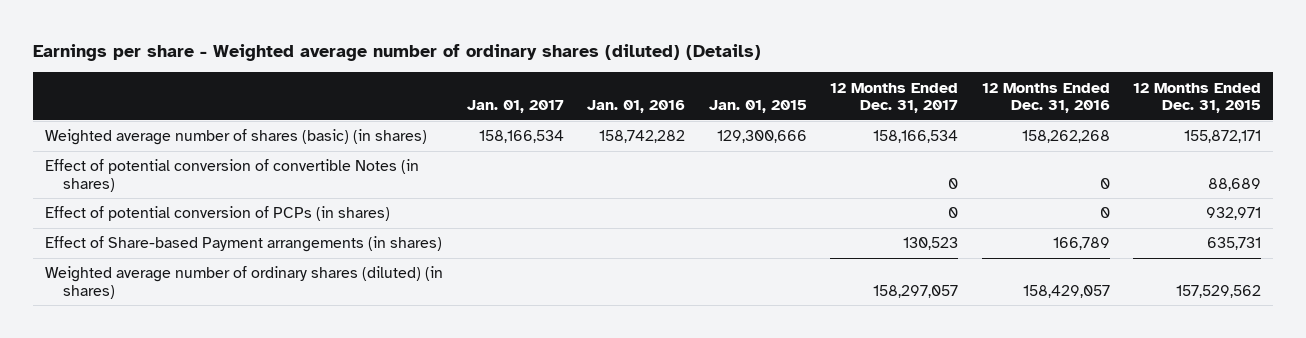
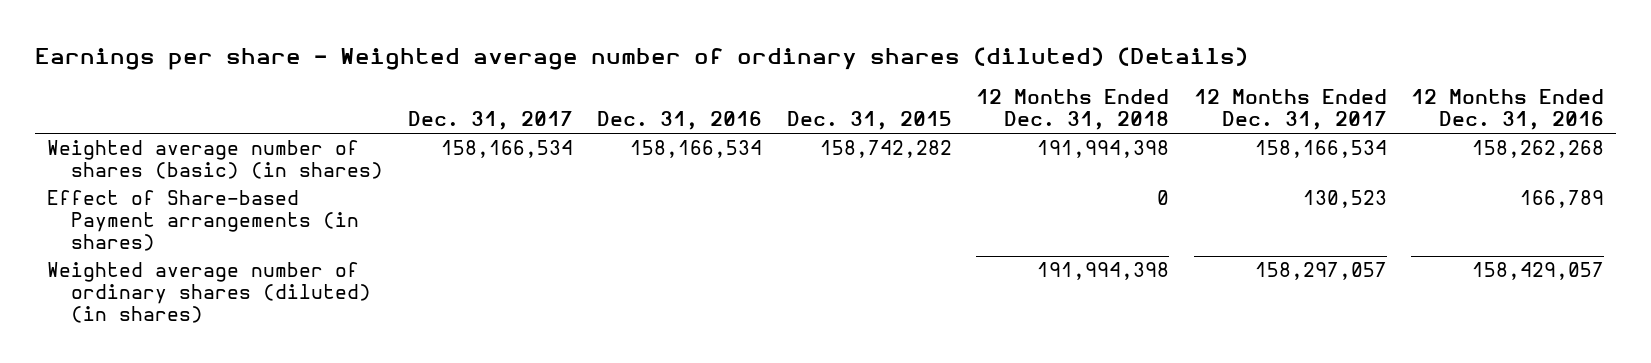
- | Jan. 01, 2017 | Jan. 01, 2016 | Jan. 01, 2015 | 12 Months Ended Dec. 31, 2017 | 12 Months Ended Dec. 31, 2016 | 12 Months Ended Dec. 31, 2015
+ | Dec. 31, 2017 | Dec. 31, 2016 | Dec. 31, 2015 | 12 Months Ended Dec. 31, 2018 | 12 Months Ended Dec. 31, 2017 | 12 Months Ended Dec. 31, 2016
- Effect of potential conversion of convertible Notes (in shares) | | | | 0 | 0 | 88,689
- Effect of potential conversion of PCPs (in shares) | | | | 0 | 0 | 932,971

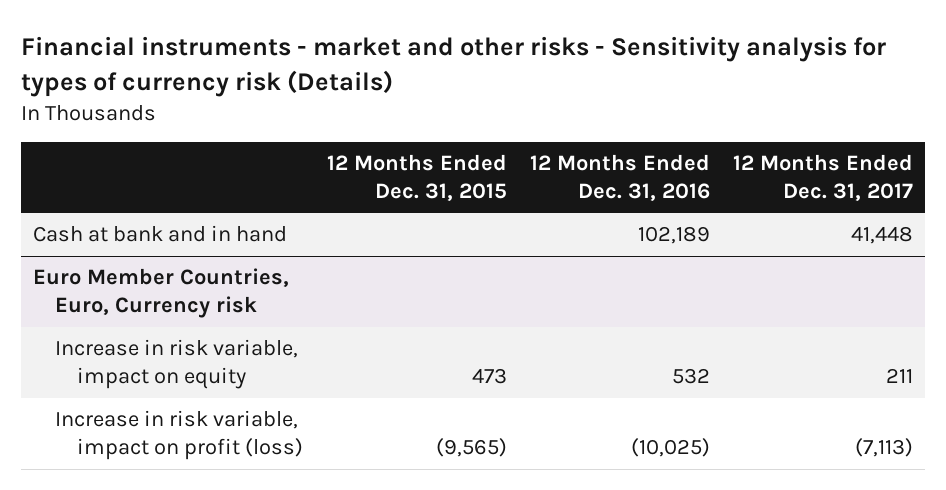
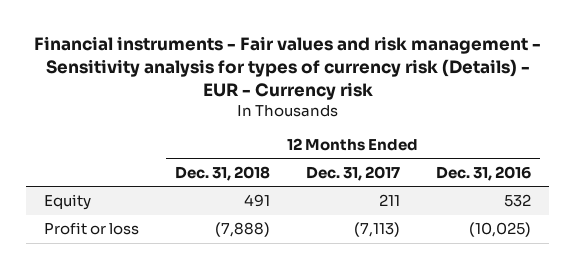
- Financial instruments - market and other risks - Sensitivity analysis for types of currency risk (Details)
+ Financial instruments - Fair values and risk management - Sensitivity analysis for types of currency risk (Details) - EUR - Currency risk
- | 12 Months Ended Dec. 31, 2015 | 12 Months Ended Dec. 31, 2016 | 12 Months Ended Dec. 31, 2017
+ | 12 Months Ended Dec. 31, 2018 | 12 Months Ended Dec. 31, 2017 | 12 Months Ended Dec. 31, 2016
- Cash at bank and in hand | | 102,189 | 41,448
- Euro Member Countries, Euro, Currency risk
- Increase in risk variable, impact on equity | 473 | 532 | 211
- Increase in risk variable, impact on profit (loss) | (9,565) | (10,025) | (7,113)
+ Equity | 491 | 211 | 532
+ Profit or loss | (7,888) | (7,113) | (10,025)

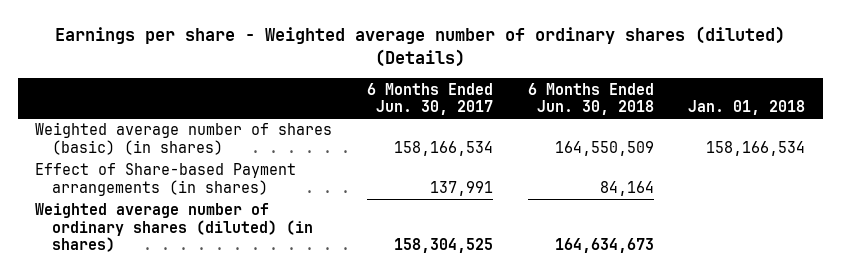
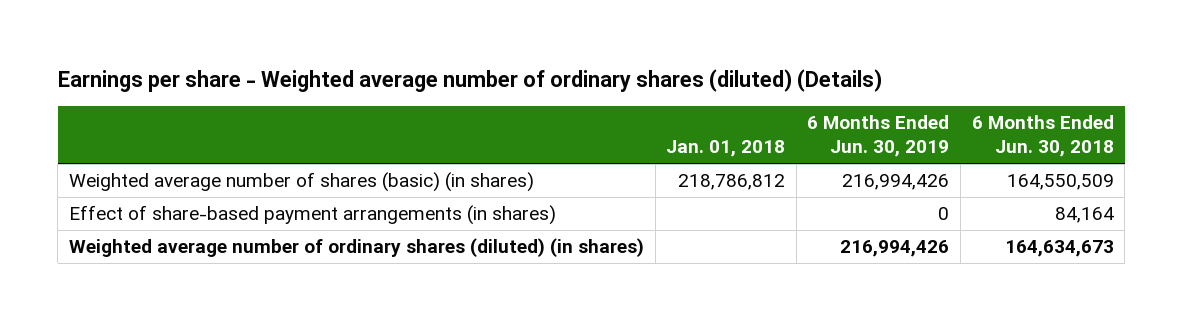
- | 6 Months Ended Jun. 30, 2017 | 6 Months Ended Jun. 30, 2018 | Jan. 01, 2018
+ | Jan. 01, 2018 | 6 Months Ended Jun. 30, 2019 | 6 Months Ended Jun. 30, 2018
- Weighted average number of shares (basic) (in shares) | 158,166,534 | 164,550,509 | 158,166,534
- Effect of Share-based Payment arrangements (in shares) | 137,991 | 84,164 |
+ Weighted average number of shares (basic) (in shares) | 218,786,812 | 216,994,426 | 164,550,509
+ Effect of share-based payment arrangements (in shares) | | 0 | 84,164

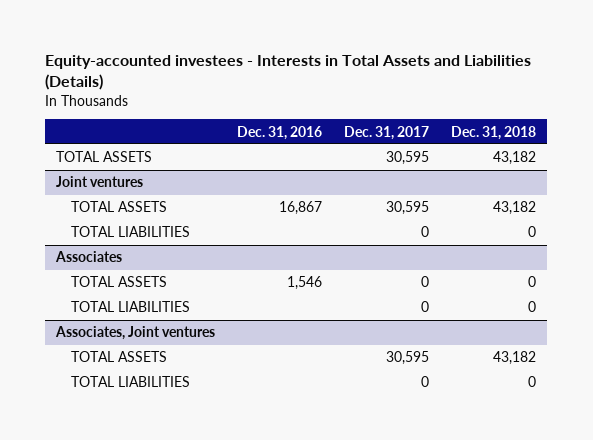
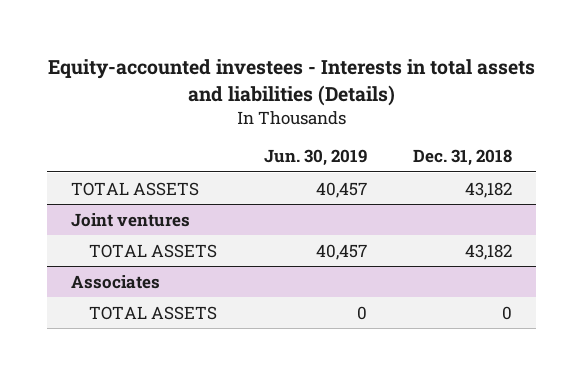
- Equity-accounted investees - Interests in Total Assets and Liabilities (Details)
+ Equity-accounted investees - Interests in total assets and liabilities (Details)
- | Dec. 31, 2016 | Dec. 31, 2017 | Dec. 31, 2018
+ | Jun. 30, 2019 | Dec. 31, 2018
@ Joint ventures
- TOTAL LIABILITIES | | 0 | 0
@ Associates
- TOTAL LIABILITIES | | 0 | 0
- Associates, Joint ventures
- TOTAL ASSETS | | 30,595 | 43,182
- TOTAL LIABILITIES | | 0 | 0

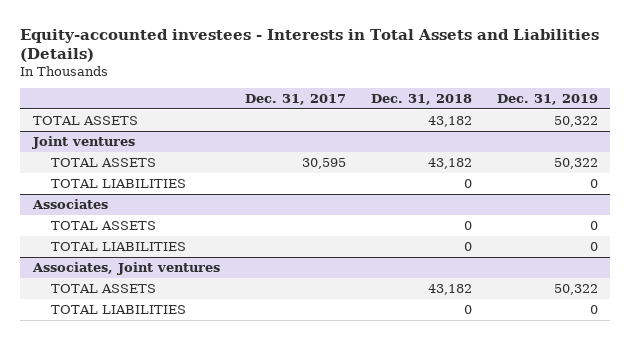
- Equity-accounted investees - Interests in total assets and liabilities (Details)
+ Equity-accounted investees - Interests in Total Assets and Liabilities (Details)
- | Jun. 30, 2019 | Dec. 31, 2018
+ | Dec. 31, 2017 | Dec. 31, 2018 | Dec. 31, 2019
@ Joint ventures
+ TOTAL LIABILITIES | | 0 | 0
@ Associates
+ TOTAL LIABILITIES | | 0 | 0
+ Associates, Joint ventures
+ TOTAL ASSETS | | 43,182 | 50,322
+ TOTAL LIABILITIES | | 0 | 0

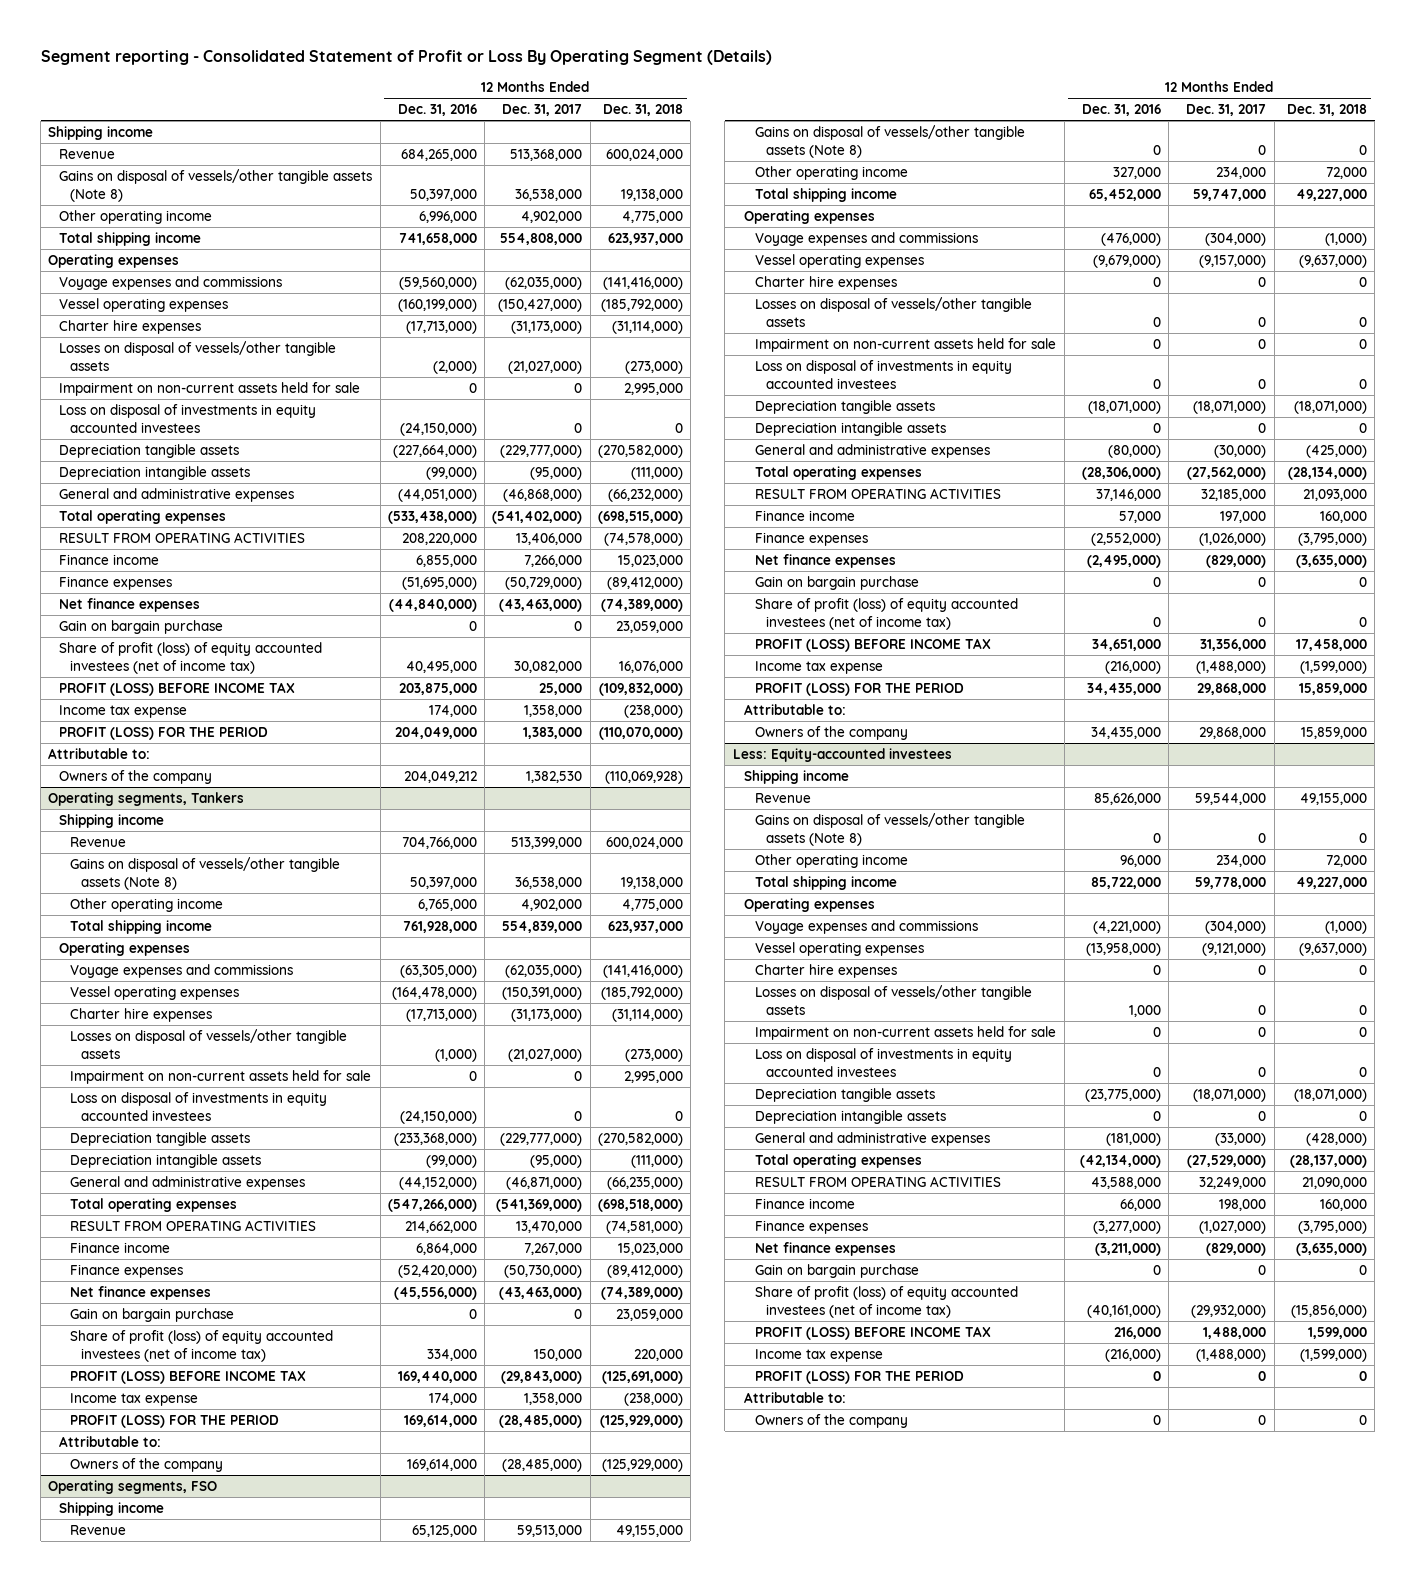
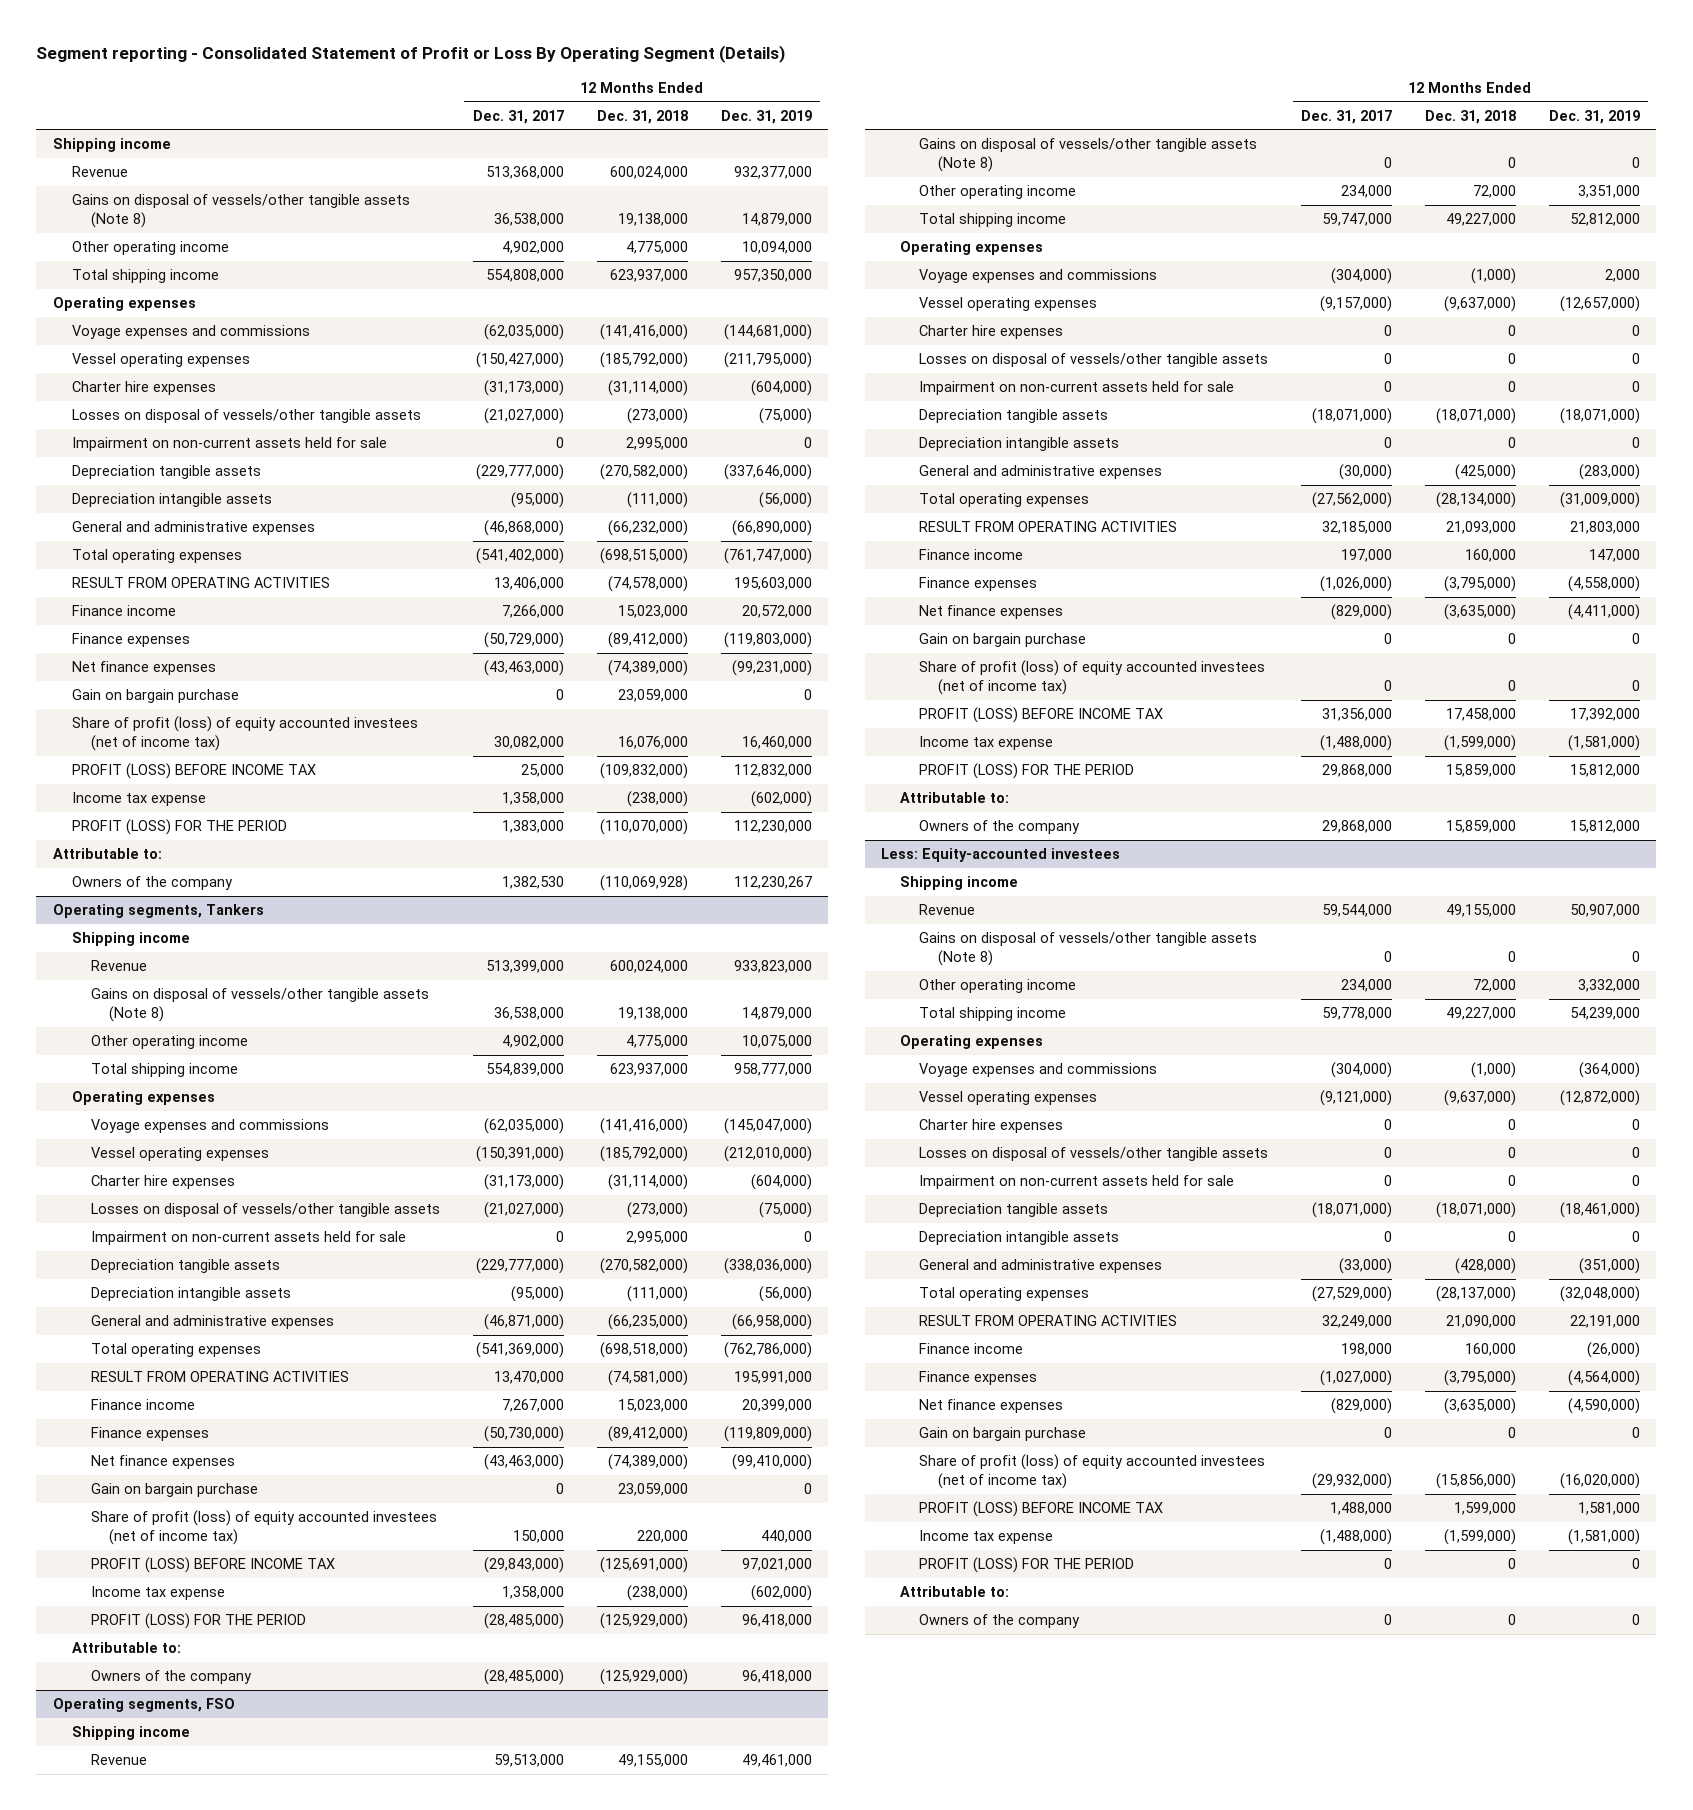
- | 12 Months Ended Dec. 31, 2016 | 12 Months Ended Dec. 31, 2017 | 12 Months Ended Dec. 31, 2018
+ | 12 Months Ended Dec. 31, 2017 | 12 Months Ended Dec. 31, 2018 | 12 Months Ended Dec. 31, 2019
- Loss on disposal of investments in equity accounted investees | (24,150,000) | 0 | 0
@ Operating segments, Tankers
- Loss on disposal of investments in equity accounted investees | (24,150,000) | 0 | 0
@ Operating segments, FSO
- Loss on disposal of investments in equity accounted investees | 0 | 0 | 0
@ Less: Equity-accounted investees
- Loss on disposal of investments in equity accounted investees | 0 | 0 | 0

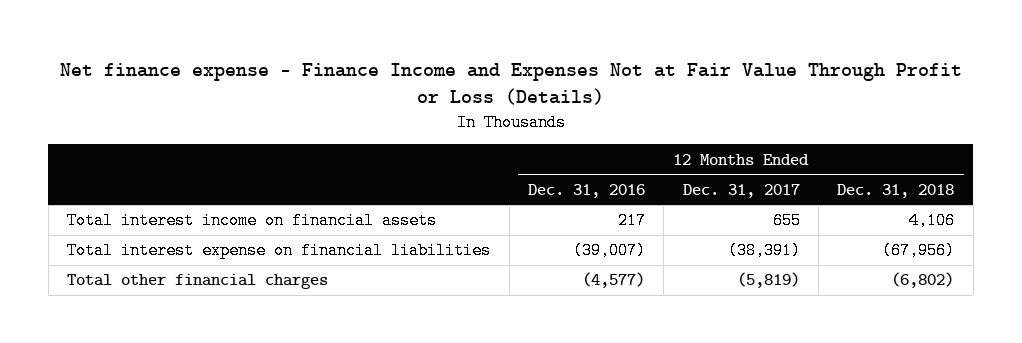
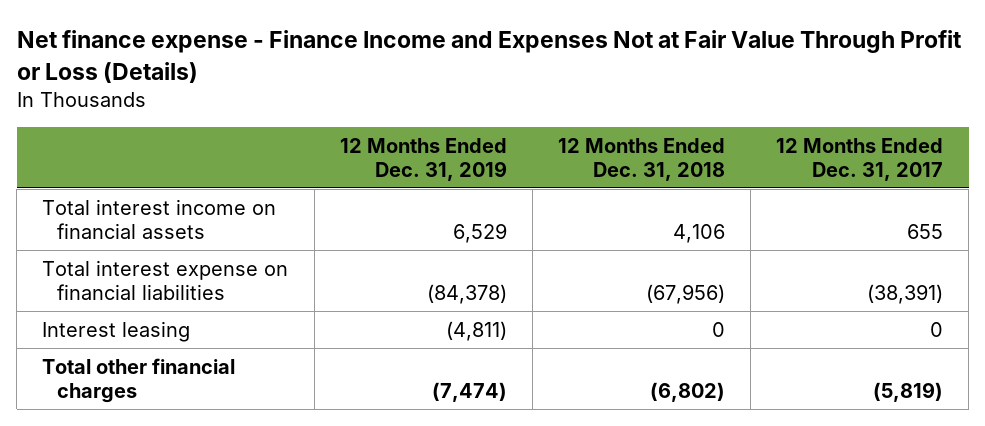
- | 12 Months Ended Dec. 31, 2016 | 12 Months Ended Dec. 31, 2017 | 12 Months Ended Dec. 31, 2018
+ | 12 Months Ended Dec. 31, 2019 | 12 Months Ended Dec. 31, 2018 | 12 Months Ended Dec. 31, 2017
+ Interest leasing | (4,811) | 0 | 0

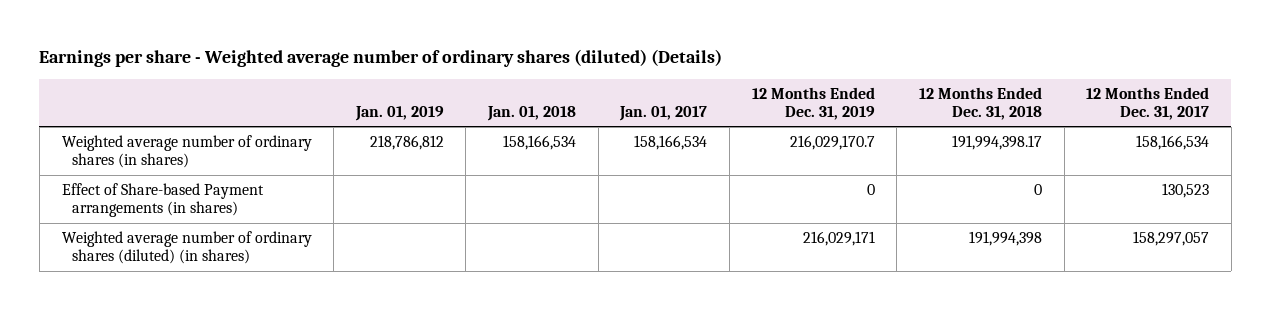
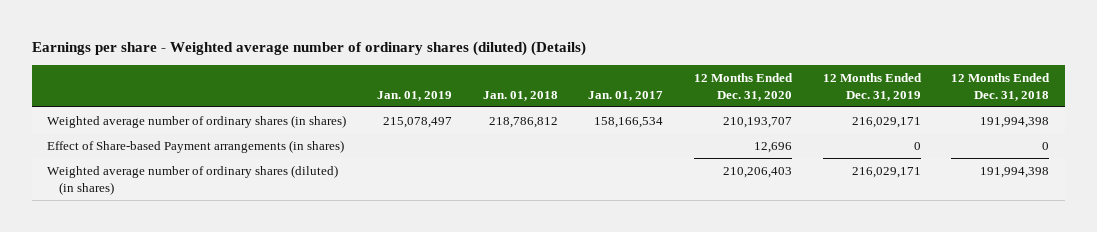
- | Jan. 01, 2019 | Jan. 01, 2018 | Jan. 01, 2017 | 12 Months Ended Dec. 31, 2019 | 12 Months Ended Dec. 31, 2018 | 12 Months Ended Dec. 31, 2017
+ | Jan. 01, 2019 | Jan. 01, 2018 | Jan. 01, 2017 | 12 Months Ended Dec. 31, 2020 | 12 Months Ended Dec. 31, 2019 | 12 Months Ended Dec. 31, 2018
- Weighted average number of ordinary shares (in shares) | 218,786,812 | 158,166,534 | 158,166,534 | 216,029,170.7 | 191,994,398.17 | 158,166,534
+ Weighted average number of ordinary shares (in shares) | 215,078,497 | 218,786,812 | 158,166,534 | 210,193,707 | 216,029,171 | 191,994,398

